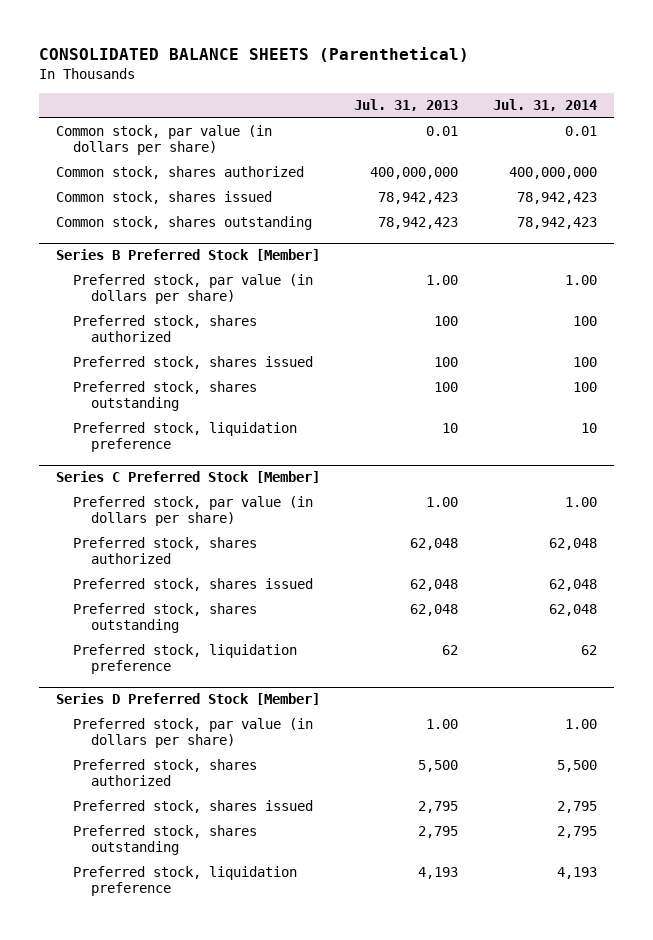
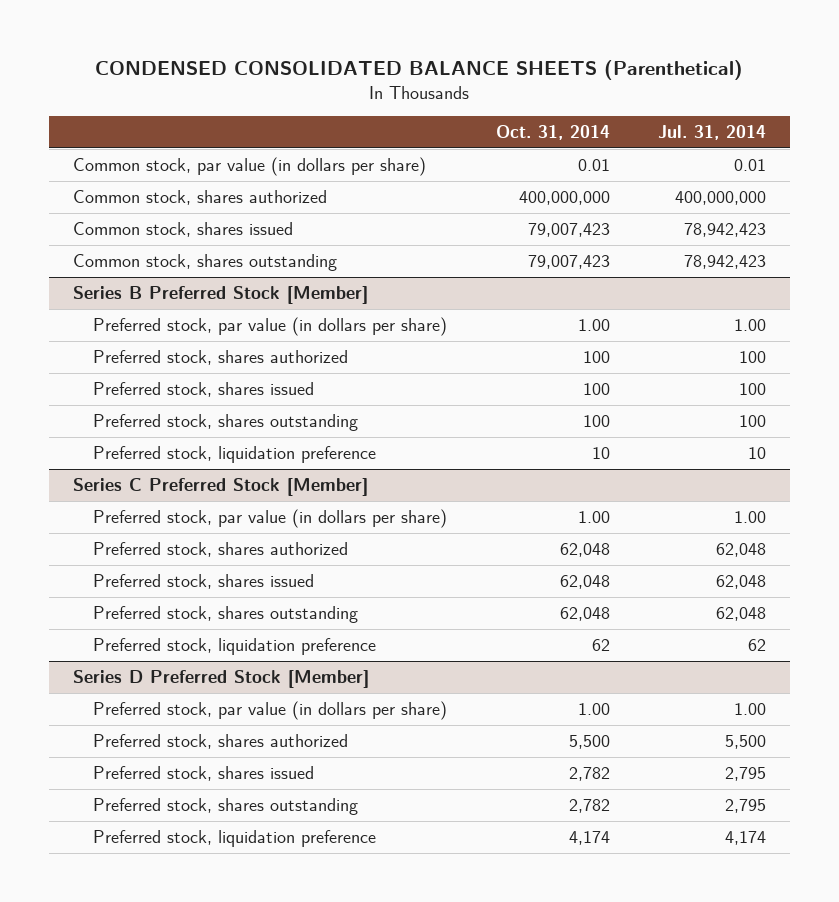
- CONSOLIDATED BALANCE SHEETS (Parenthetical)
+ CONDENSED CONSOLIDATED BALANCE SHEETS (Parenthetical)
- | Jul. 31, 2013 | Jul. 31, 2014
+ | Oct. 31, 2014 | Jul. 31, 2014
@ Series D Preferred Stock [Member]
- Preferred stock, liquidation preference | 4,193 | 4,193
+ Preferred stock, liquidation preference | 4,174 | 4,174

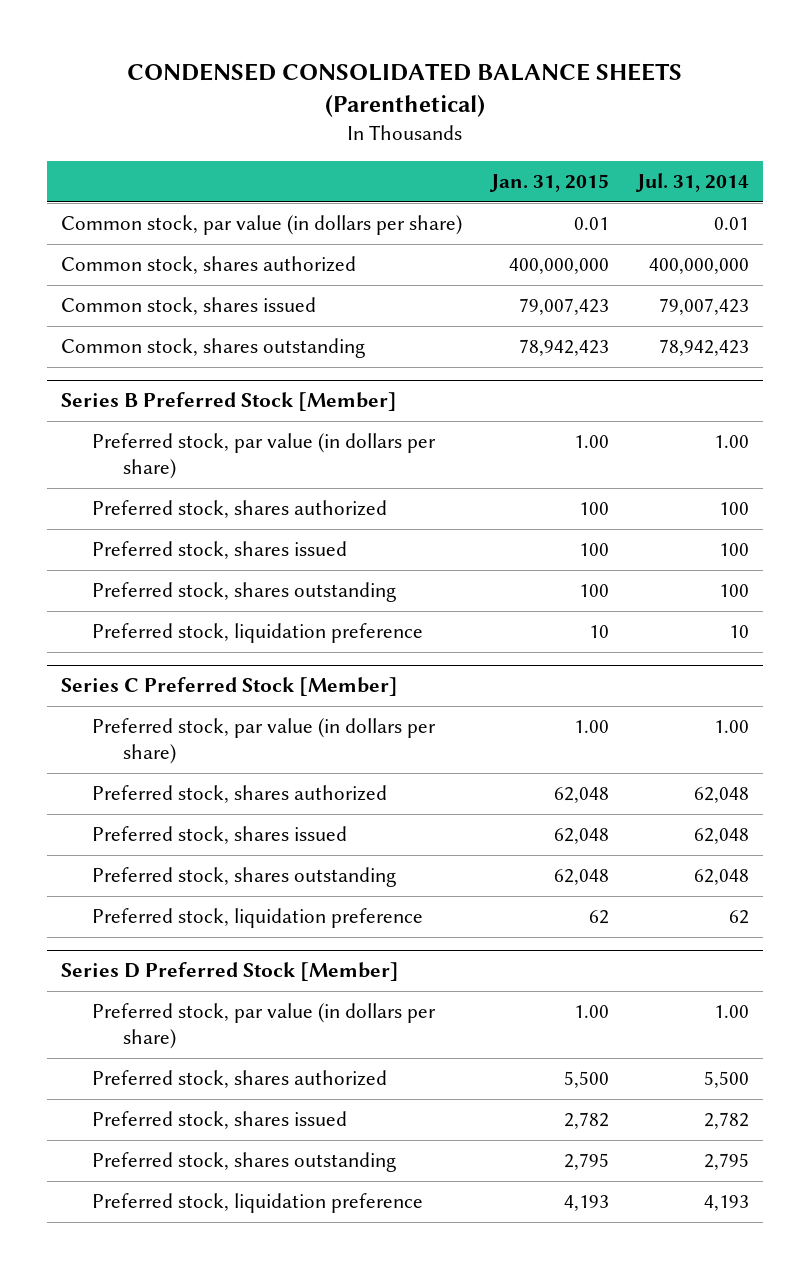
- | Oct. 31, 2014 | Jul. 31, 2014
+ | Jan. 31, 2015 | Jul. 31, 2014
- Common stock, shares issued | 79,007,423 | 78,942,423
+ Common stock, shares issued | 79,007,423 | 79,007,423
@ Series D Preferred Stock [Member]
- Preferred stock, shares issued | 2,782 | 2,795
+ Preferred stock, shares issued | 2,782 | 2,782
- Preferred stock, liquidation preference | 4,174 | 4,174
+ Preferred stock, liquidation preference | 4,193 | 4,193

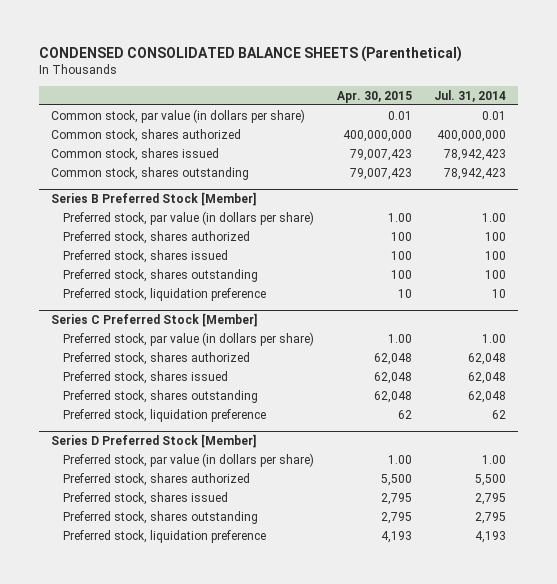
- | Jan. 31, 2015 | Jul. 31, 2014
+ | Apr. 30, 2015 | Jul. 31, 2014
- Common stock, shares issued | 79,007,423 | 79,007,423
+ Common stock, shares issued | 79,007,423 | 78,942,423
@ Series D Preferred Stock [Member]
- Preferred stock, shares issued | 2,782 | 2,782
+ Preferred stock, shares issued | 2,795 | 2,795

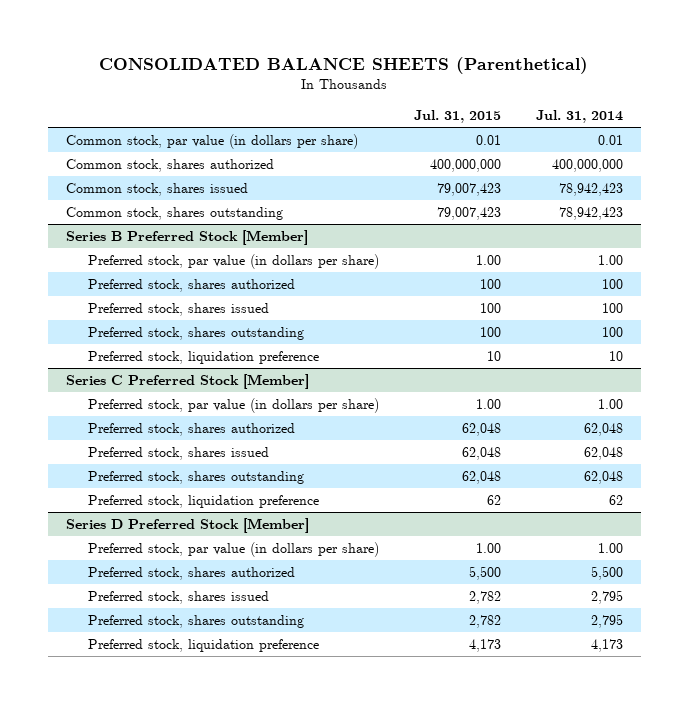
- CONDENSED CONSOLIDATED BALANCE SHEETS (Parenthetical)
+ CONSOLIDATED BALANCE SHEETS (Parenthetical)
- | Apr. 30, 2015 | Jul. 31, 2014
+ | Jul. 31, 2015 | Jul. 31, 2014
@ Series D Preferred Stock [Member]
- Preferred stock, liquidation preference | 4,193 | 4,193
+ Preferred stock, liquidation preference | 4,173 | 4,173

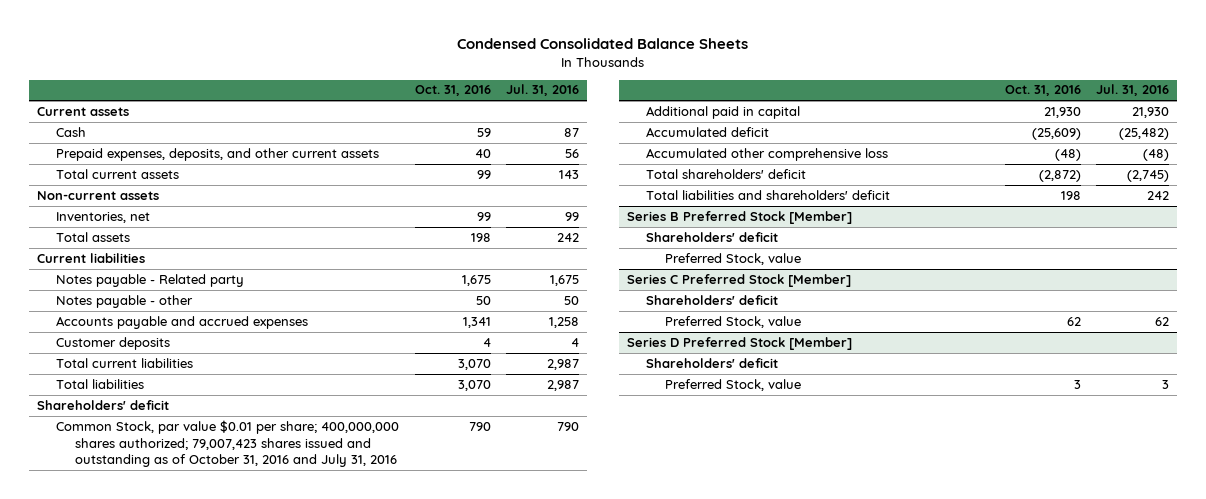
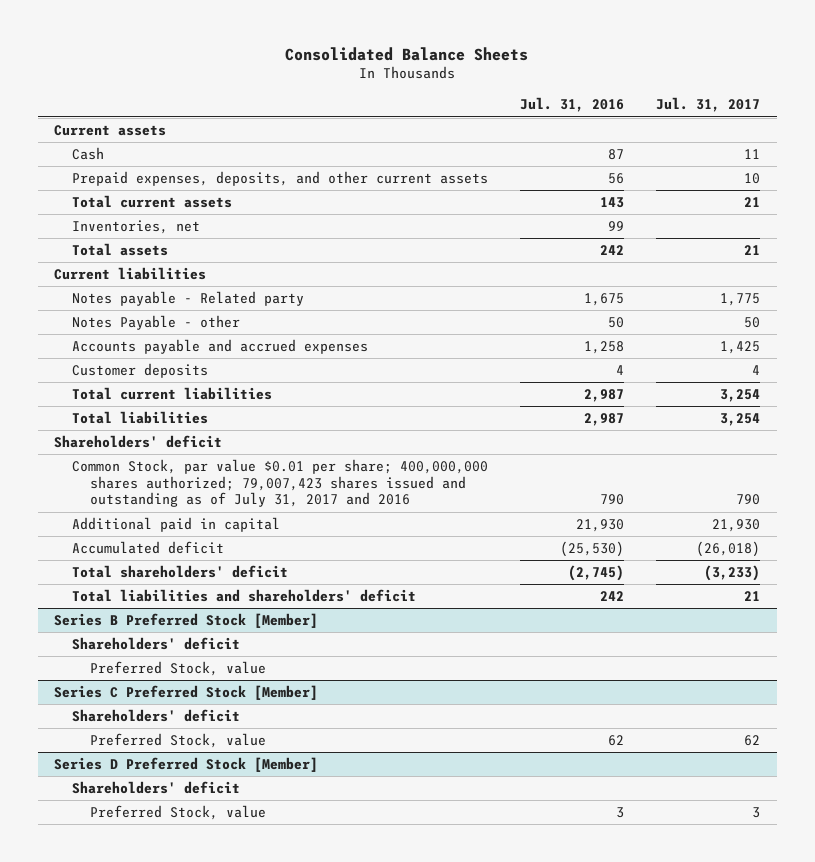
- Condensed Consolidated Balance Sheets
+ Consolidated Balance Sheets
- | Oct. 31, 2016 | Jul. 31, 2016
+ | Jul. 31, 2016 | Jul. 31, 2017
- Non-current assets
- Notes payable - other | 50 | 50
+ Notes Payable - other | 50 | 50
- Common Stock, par value $0.01 per share; 400,000,000 shares authorized; 79,007,423 shares issued and outstanding as of October 31, 2016 and July 31, 2016 | 790 | 790
+ Common Stock, par value $0.01 per share; 400,000,000 shares authorized; 79,007,423 shares issued and outstanding as of July 31, 2017 and 2016 | 790 | 790
- Accumulated deficit | (25,609) | (25,482)
- Accumulated other comprehensive loss | (48) | (48)
+ Accumulated deficit | (25,530) | (26,018)

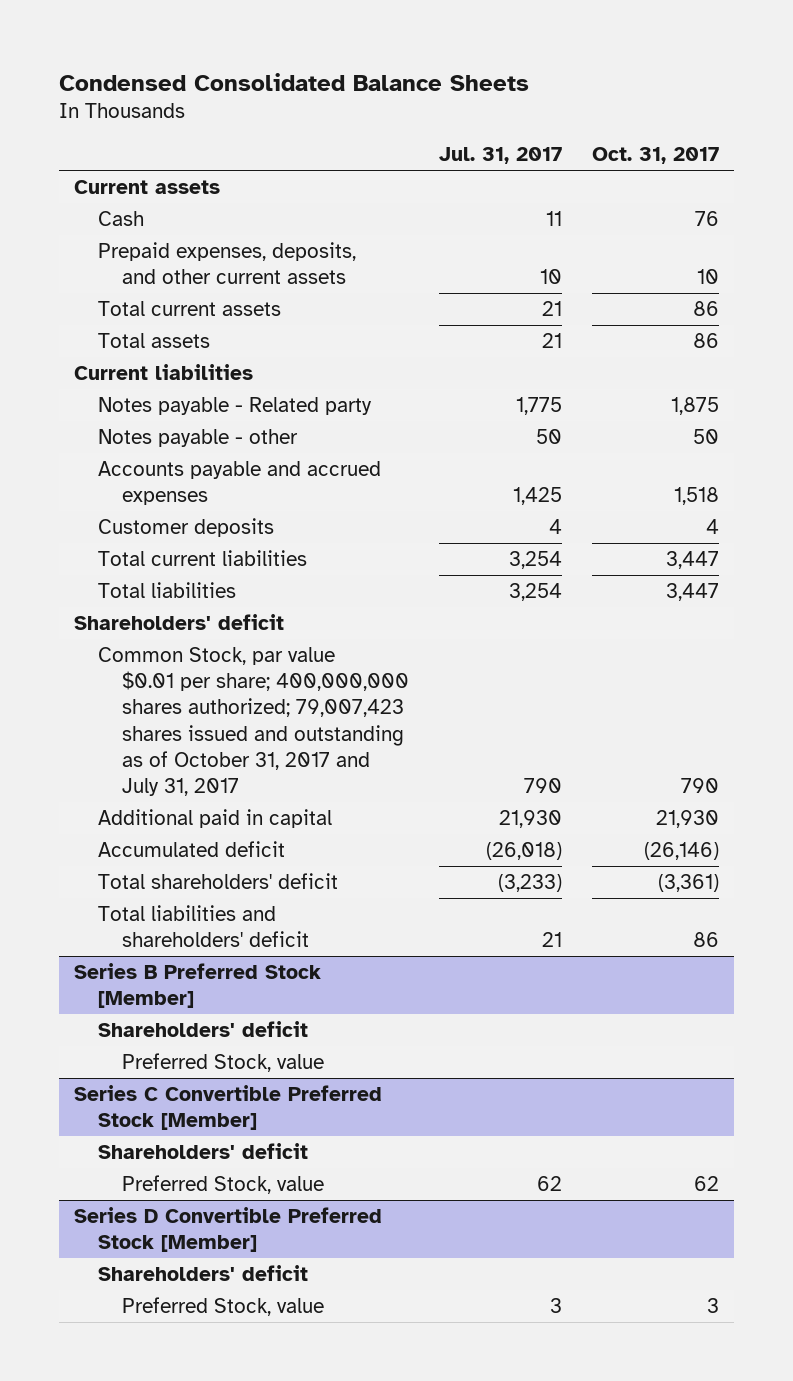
- Consolidated Balance Sheets
+ Condensed Consolidated Balance Sheets
- | Jul. 31, 2016 | Jul. 31, 2017
+ | Jul. 31, 2017 | Oct. 31, 2017
- Inventories, net | 99 |
- Notes Payable - other | 50 | 50
+ Notes payable - other | 50 | 50
- Common Stock, par value $0.01 per share; 400,000,000 shares authorized; 79,007,423 shares issued and outstanding as of July 31, 2017 and 2016 | 790 | 790
+ Common Stock, par value $0.01 per share; 400,000,000 shares authorized; 79,007,423 shares issued and outstanding as of October 31, 2017 and July 31, 2017 | 790 | 790
- Series C Preferred Stock [Member]
+ Series C Convertible Preferred Stock [Member]
- Series D Preferred Stock [Member]
+ Series D Convertible Preferred Stock [Member]

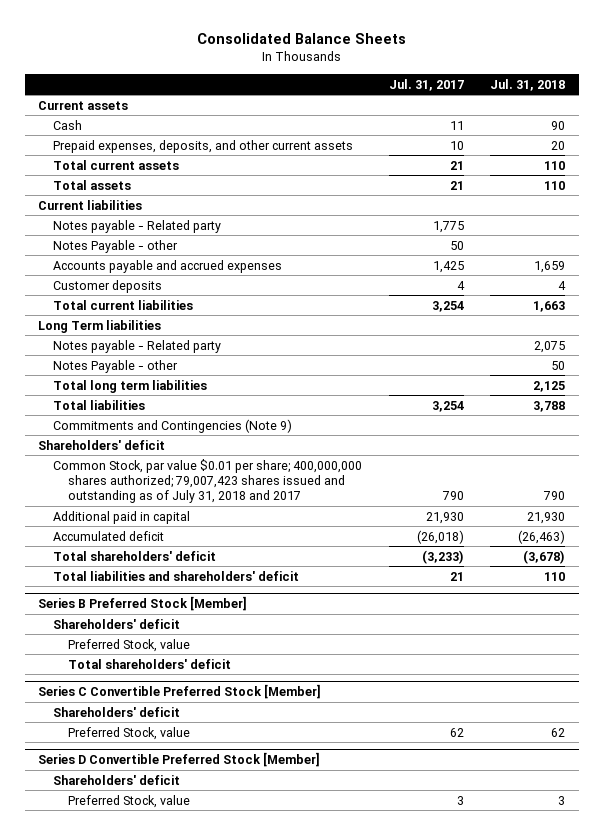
- Condensed Consolidated Balance Sheets
+ Consolidated Balance Sheets
- | Jul. 31, 2017 | Oct. 31, 2017
+ | Jul. 31, 2017 | Jul. 31, 2018
- Notes payable - other | 50 | 50
+ Notes Payable - other | 50 |
+ Long Term liabilities
+ Notes payable - Related party | | 2,075
+ Notes Payable - other | | 50
+ Total long term liabilities | | 2,125
+ Commitments and Contingencies (Note 9)
- Common Stock, par value $0.01 per share; 400,000,000 shares authorized; 79,007,423 shares issued and outstanding as of October 31, 2017 and July 31, 2017 | 790 | 790
+ Common Stock, par value $0.01 per share; 400,000,000 shares authorized; 79,007,423 shares issued and outstanding as of July 31, 2018 and 2017 | 790 | 790
@ Series B Preferred Stock [Member]
+ Total shareholders' deficit

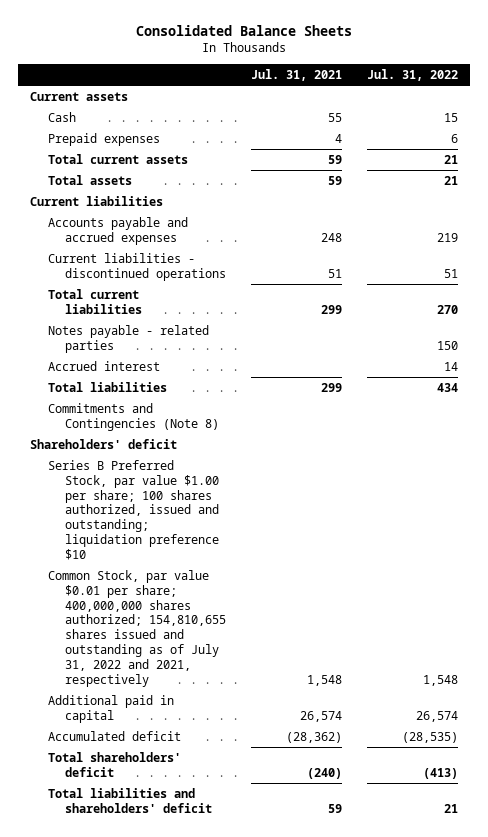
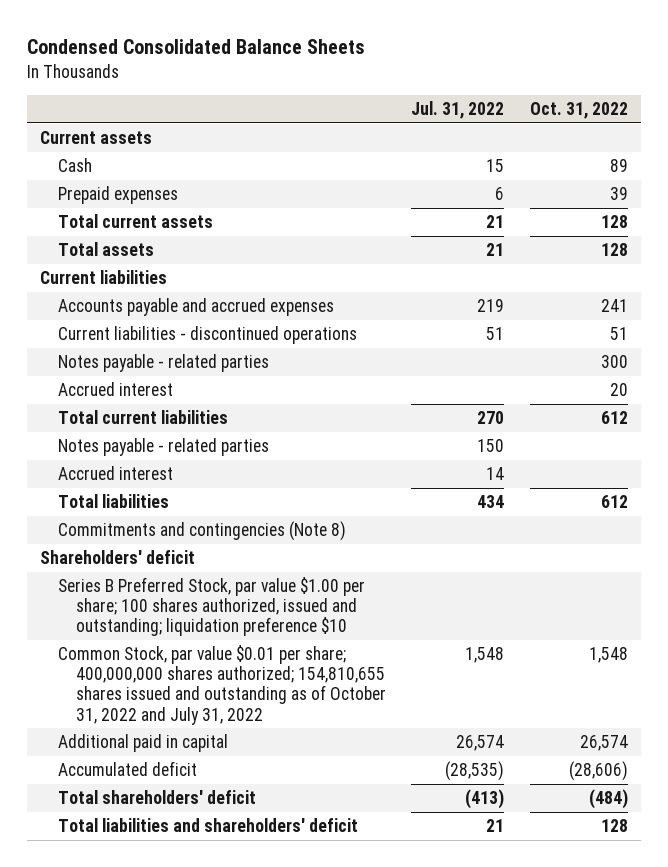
- Consolidated Balance Sheets
+ Condensed Consolidated Balance Sheets
- | Jul. 31, 2021 | Jul. 31, 2022
+ | Jul. 31, 2022 | Oct. 31, 2022
+ Notes payable - related parties | | 300
+ Accrued interest | | 20
- Commitments and Contingencies (Note 8)
+ Commitments and contingencies (Note 8)
- Common Stock, par value $0.01 per share; 400,000,000 shares authorized; 154,810,655 shares issued and outstanding as of July 31, 2022 and 2021, respectively | 1,548 | 1,548
+ Common Stock, par value $0.01 per share; 400,000,000 shares authorized; 154,810,655 shares issued and outstanding as of October 31, 2022 and July 31, 2022 | 1,548 | 1,548

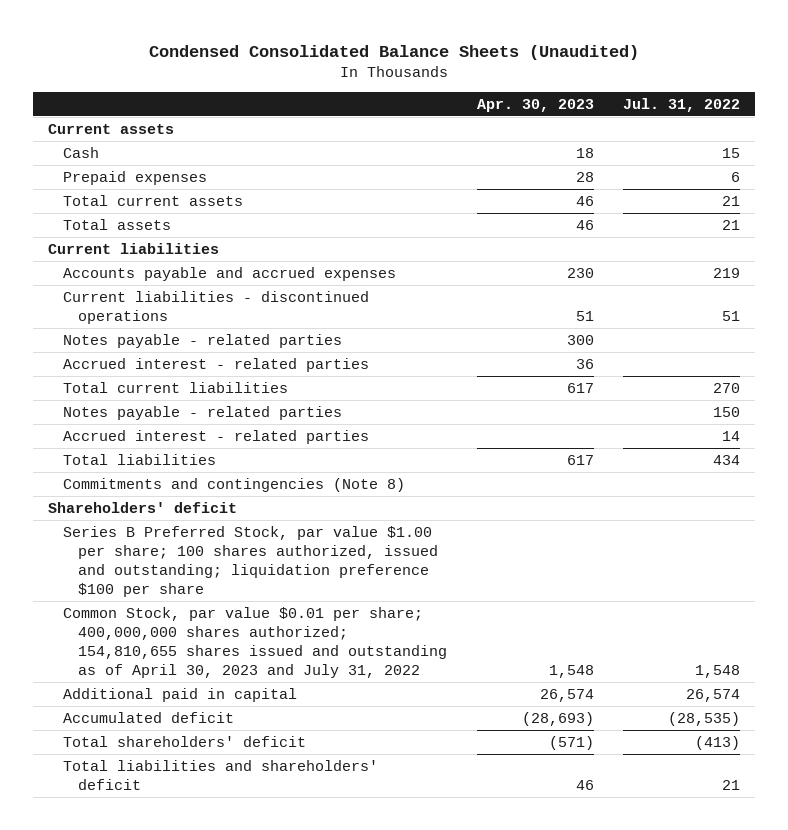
- Condensed Consolidated Balance Sheets
+ Condensed Consolidated Balance Sheets (Unaudited)
- | Jul. 31, 2022 | Oct. 31, 2022
+ | Apr. 30, 2023 | Jul. 31, 2022
- Accrued interest | | 20
+ Accrued interest - related parties | 36 |
- Accrued interest | 14 |
+ Accrued interest - related parties | | 14
- Series B Preferred Stock, par value $1.00 per share; 100 shares authorized, issued and outstanding; liquidation preference $10
- Common Stock, par value $0.01 per share; 400,000,000 shares authorized; 154,810,655 shares issued and outstanding as of October 31, 2022 and July 31, 2022 | 1,548 | 1,548
+ Series B Preferred Stock, par value $1.00 per share; 100 shares authorized, issued and outstanding; liquidation preference $100 per share
+ Common Stock, par value $0.01 per share; 400,000,000 shares authorized; 154,810,655 shares issued and outstanding as of April 30, 2023 and July 31, 2022 | 1,548 | 1,548

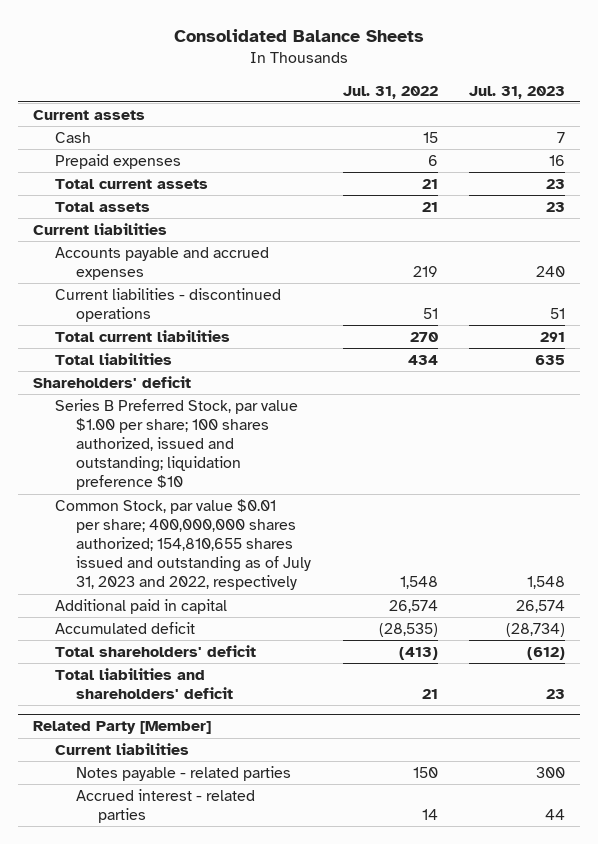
- Condensed Consolidated Balance Sheets (Unaudited)
+ Consolidated Balance Sheets
- | Apr. 30, 2023 | Jul. 31, 2022
+ | Jul. 31, 2022 | Jul. 31, 2023
- Notes payable - related parties | 300 |
- Accrued interest - related parties | 36 |
- Notes payable - related parties | | 150
- Accrued interest - related parties | | 14
- Commitments and contingencies (Note 8)
- Series B Preferred Stock, par value $1.00 per share; 100 shares authorized, issued and outstanding; liquidation preference $100 per share
- Common Stock, par value $0.01 per share; 400,000,000 shares authorized; 154,810,655 shares issued and outstanding as of April 30, 2023 and July 31, 2022 | 1,548 | 1,548
+ Series B Preferred Stock, par value $1.00 per share; 100 shares authorized, issued and outstanding; liquidation preference $10
+ Common Stock, par value $0.01 per share; 400,000,000 shares authorized; 154,810,655 shares issued and outstanding as of July 31, 2023 and 2022, respectively | 1,548 | 1,548
+ Related Party [Member]
+ Current liabilities
+ Notes payable - related parties | 150 | 300
+ Accrued interest - related parties | 14 | 44

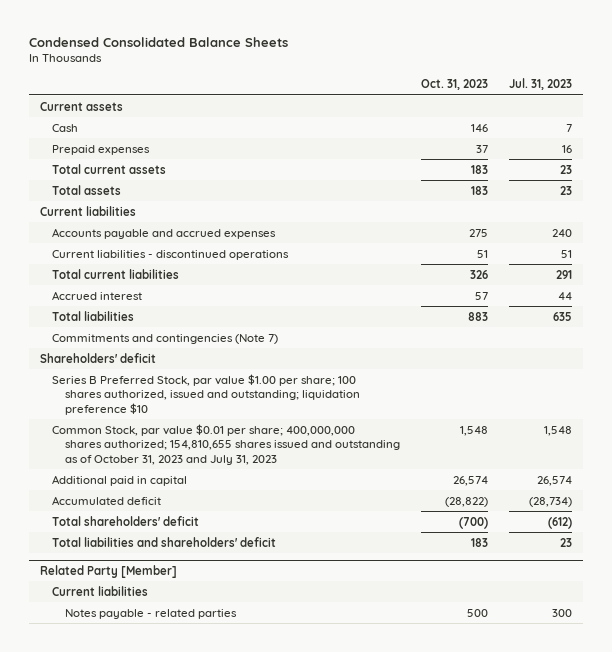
- Consolidated Balance Sheets
+ Condensed Consolidated Balance Sheets
- | Jul. 31, 2022 | Jul. 31, 2023
+ | Oct. 31, 2023 | Jul. 31, 2023
+ Accrued interest | 57 | 44
+ Commitments and contingencies (Note 7)
- Common Stock, par value $0.01 per share; 400,000,000 shares authorized; 154,810,655 shares issued and outstanding as of July 31, 2023 and 2022, respectively | 1,548 | 1,548
+ Common Stock, par value $0.01 per share; 400,000,000 shares authorized; 154,810,655 shares issued and outstanding as of October 31, 2023 and July 31, 2023 | 1,548 | 1,548
@ Related Party [Member]
- Accrued interest - related parties | 14 | 44

